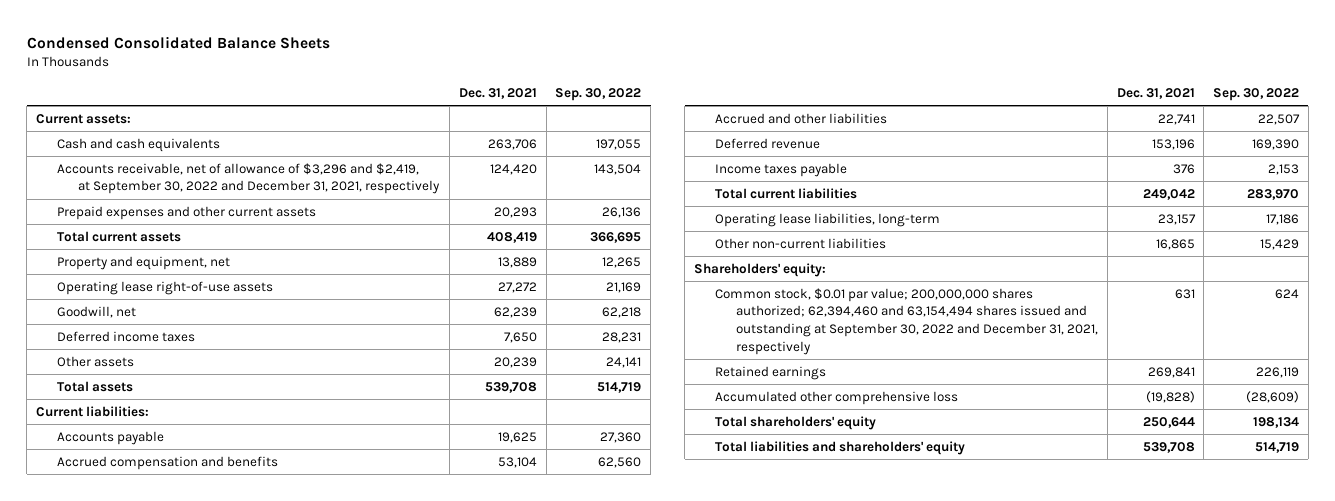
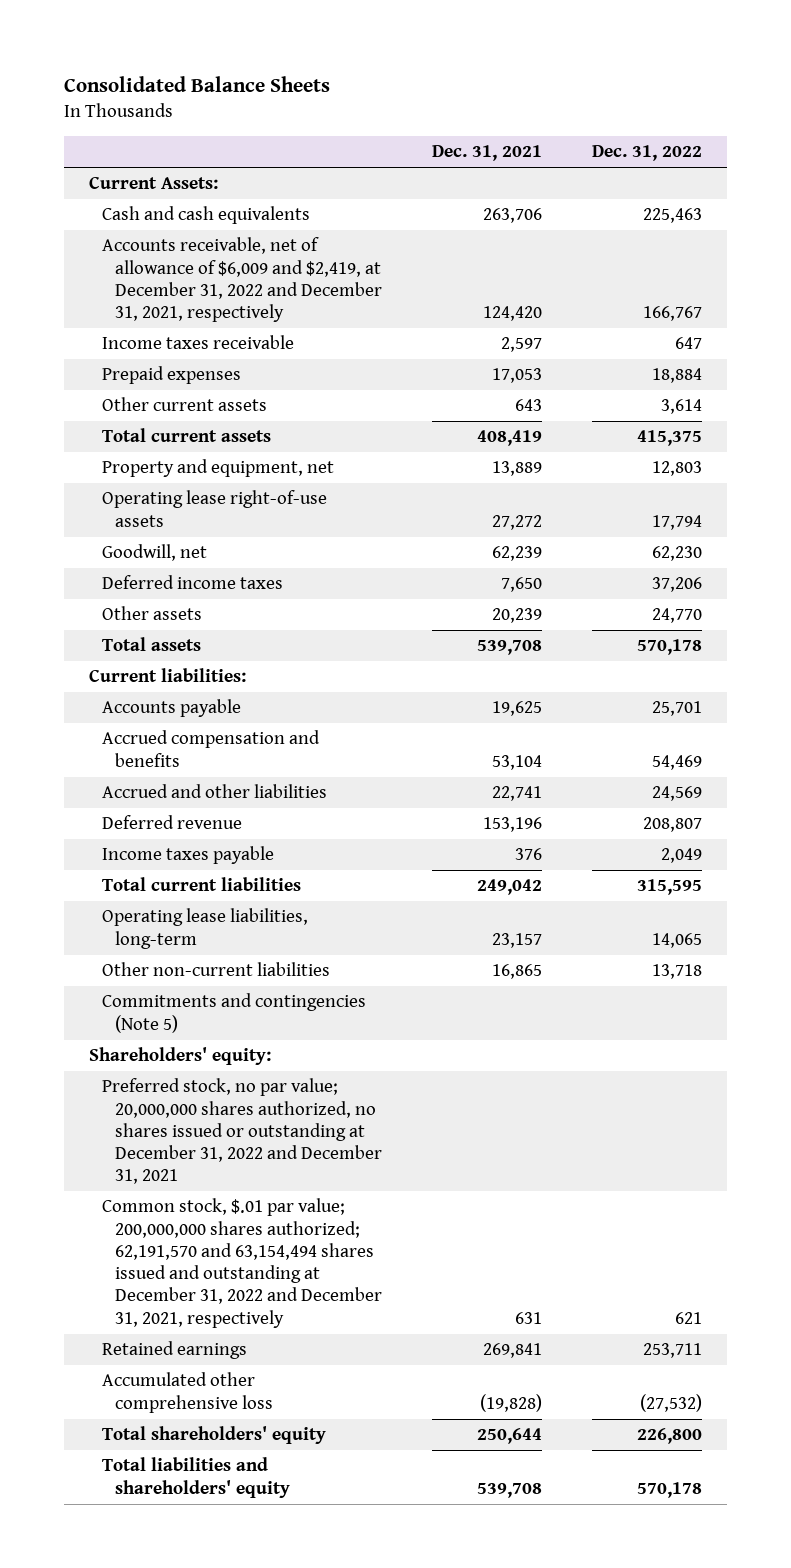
- Condensed Consolidated Balance Sheets
+ Consolidated Balance Sheets
- | Dec. 31, 2021 | Sep. 30, 2022
+ | Dec. 31, 2021 | Dec. 31, 2022
- Current assets:
+ Current Assets:
- Accounts receivable, net of allowance of $3,296 and $2,419, at September 30, 2022 and December 31, 2021, respectively | 124,420 | 143,504
- Prepaid expenses and other current assets | 20,293 | 26,136
+ Accounts receivable, net of allowance of $6,009 and $2,419, at December 31, 2022 and December 31, 2021, respectively | 124,420 | 166,767
+ Income taxes receivable | 2,597 | 647
+ Prepaid expenses | 17,053 | 18,884
+ Other current assets | 643 | 3,614
+ Commitments and contingencies (Note 5)
- Common stock, $0.01 par value; 200,000,000 shares authorized; 62,394,460 and 63,154,494 shares issued and outstanding at September 30, 2022 and December 31, 2021, respectively | 631 | 624
+ Preferred stock, no par value; 20,000,000 shares authorized, no shares issued or outstanding at December 31, 2022 and December 31, 2021
+ Common stock, $.01 par value; 200,000,000 shares authorized; 62,191,570 and 63,154,494 shares issued and outstanding at December 31, 2022 and December 31, 2021, respectively | 631 | 621

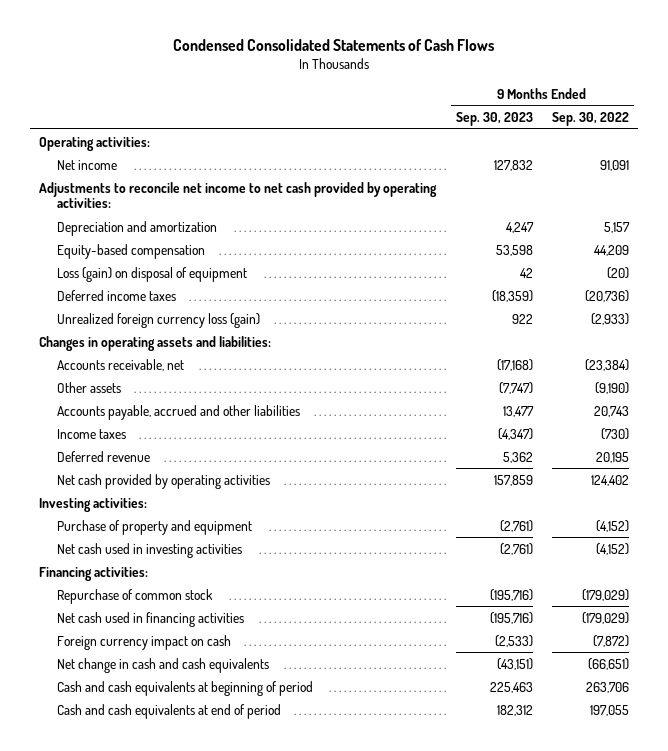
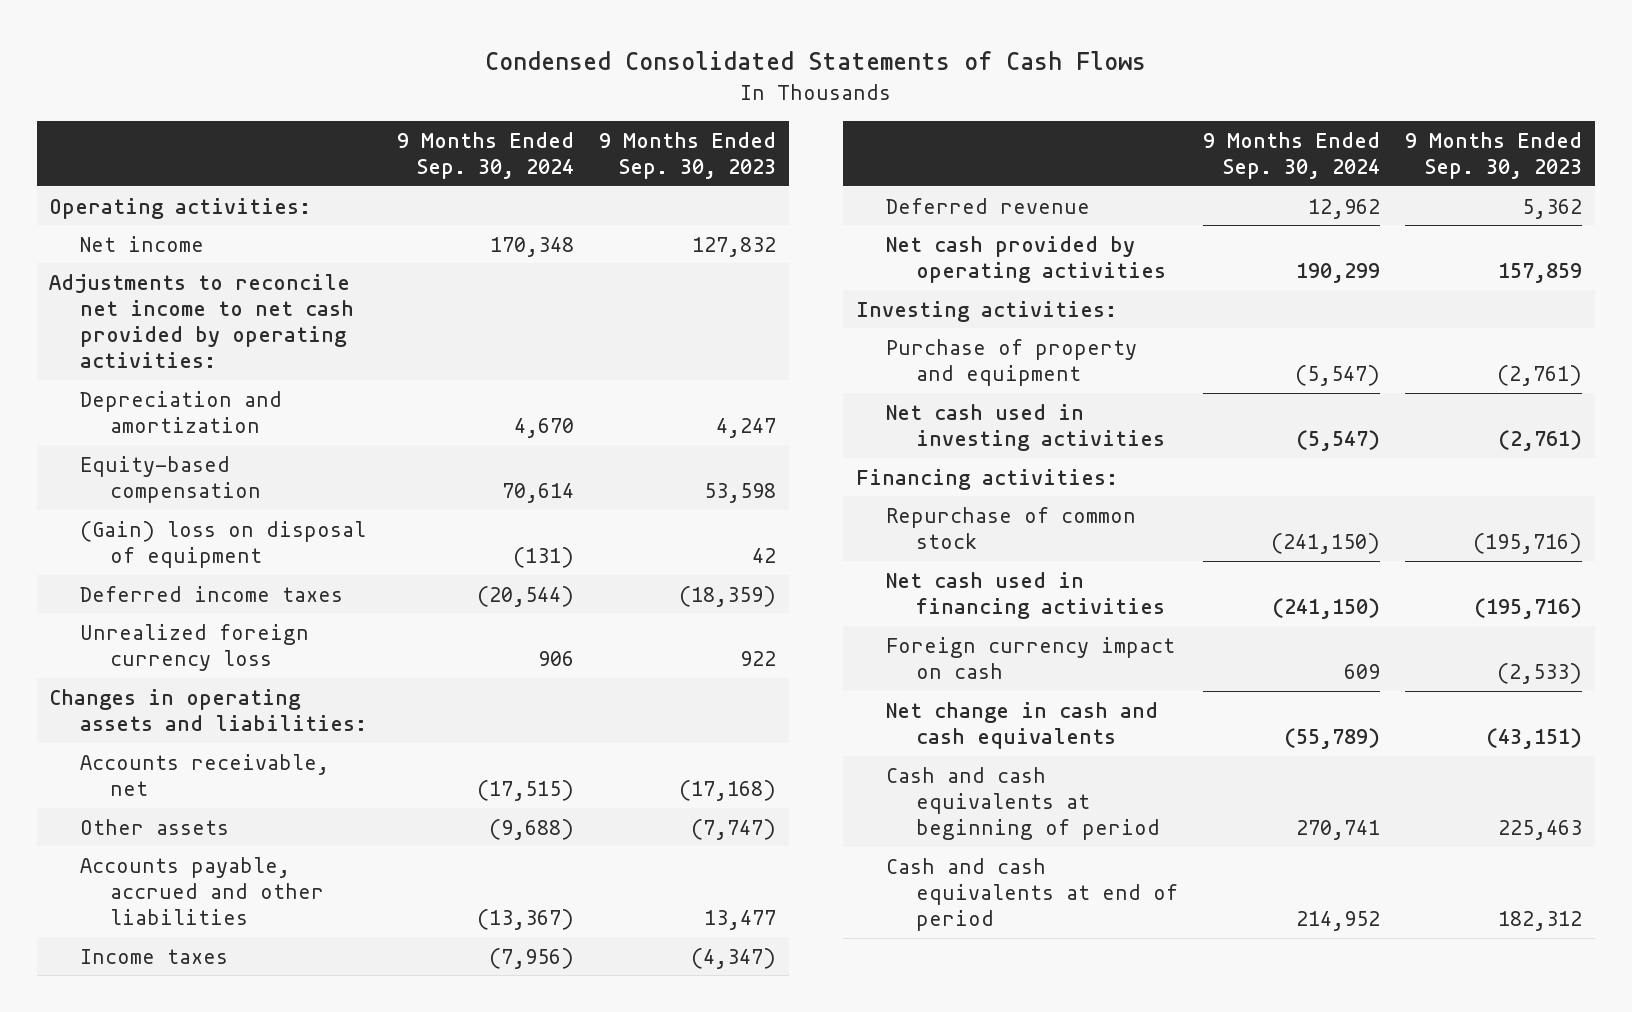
- | 9 Months Ended Sep. 30, 2023 | 9 Months Ended Sep. 30, 2022
+ | 9 Months Ended Sep. 30, 2024 | 9 Months Ended Sep. 30, 2023
- Loss (gain) on disposal of equipment | 42 | (20)
+ (Gain) loss on disposal of equipment | (131) | 42
- Unrealized foreign currency loss (gain) | 922 | (2,933)
+ Unrealized foreign currency loss | 906 | 922

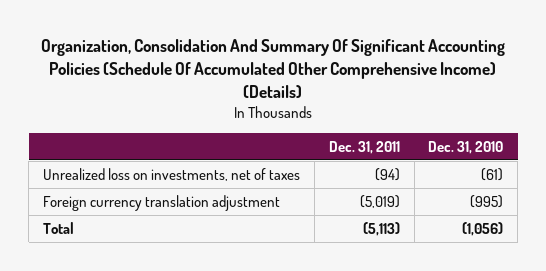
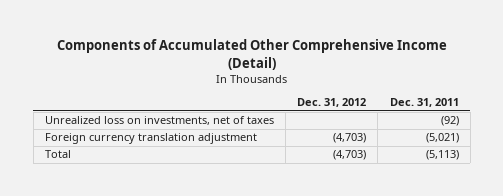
- Organization, Consolidation And Summary Of Significant Accounting Policies (Schedule Of Accumulated Other Comprehensive Income) (Details)
+ Components of Accumulated Other Comprehensive Income (Detail)
- | Dec. 31, 2011 | Dec. 31, 2010
+ | Dec. 31, 2012 | Dec. 31, 2011
- Unrealized loss on investments, net of taxes | (94) | (61)
- Foreign currency translation adjustment | (5,019) | (995)
+ Unrealized loss on investments, net of taxes | | (92)
+ Foreign currency translation adjustment | (4,703) | (5,021)

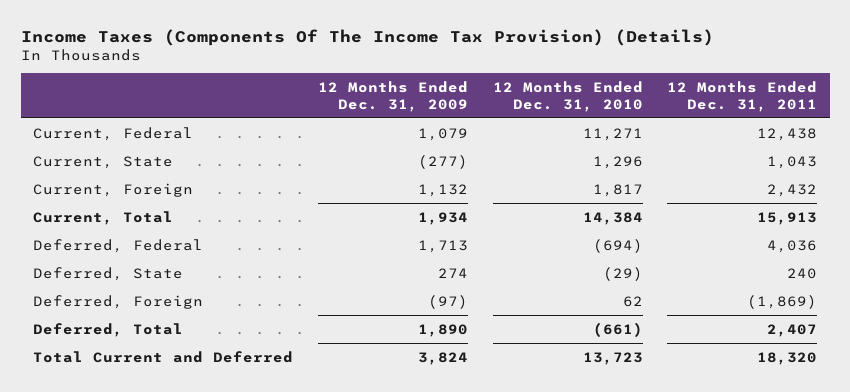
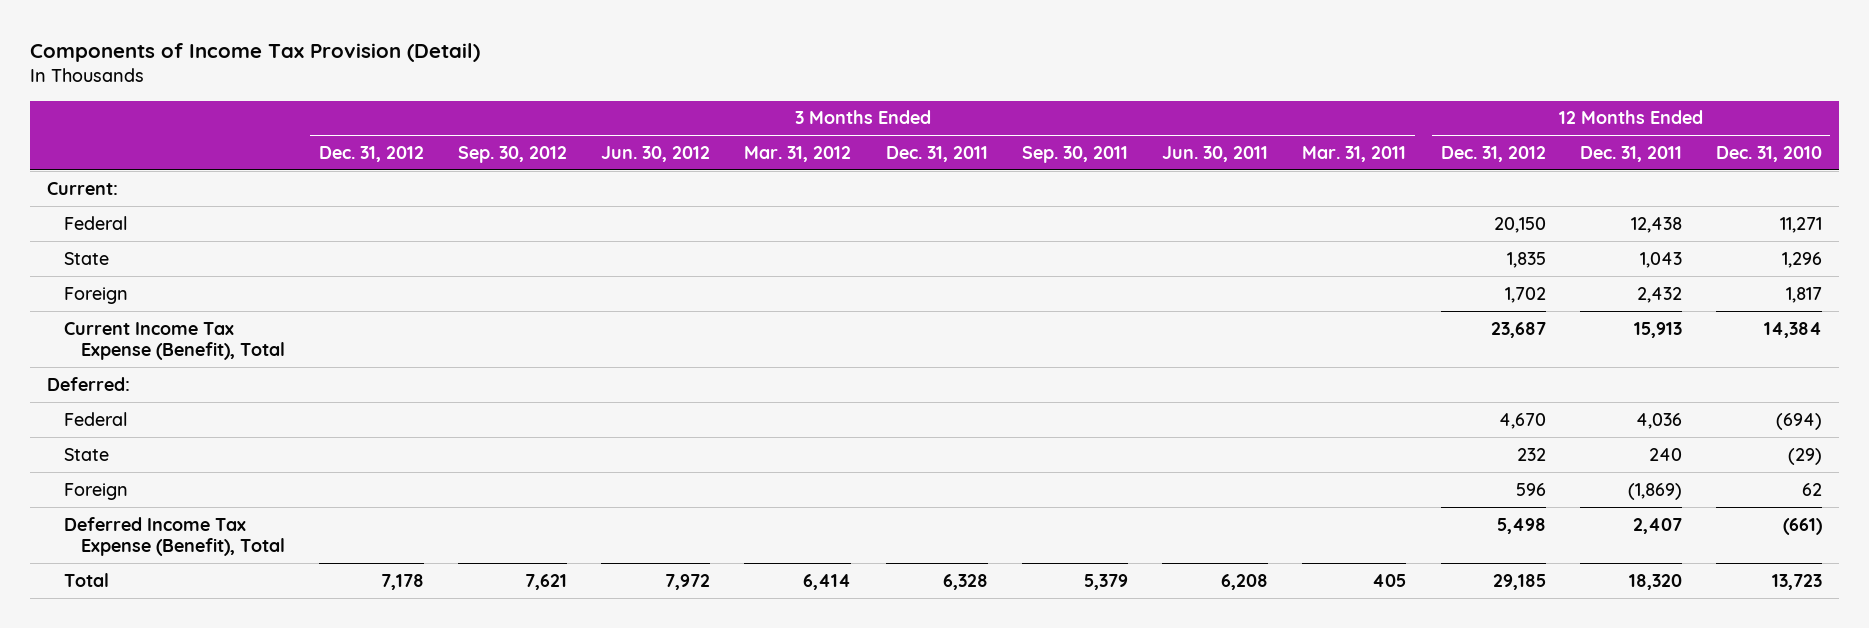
- Income Taxes (Components Of The Income Tax Provision) (Details)
+ Components of Income Tax Provision (Detail)
- | 12 Months Ended Dec. 31, 2009 | 12 Months Ended Dec. 31, 2010 | 12 Months Ended Dec. 31, 2011
+ | 3 Months Ended Dec. 31, 2012 | 3 Months Ended Sep. 30, 2012 | 3 Months Ended Jun. 30, 2012 | 3 Months Ended Mar. 31, 2012 | 3 Months Ended Dec. 31, 2011 | 3 Months Ended Sep. 30, 2011 | 3 Months Ended Jun. 30, 2011 | 3 Months Ended Mar. 31, 2011 | 12 Months Ended Dec. 31, 2012 | 12 Months Ended Dec. 31, 2011 | 12 Months Ended Dec. 31, 2010
- Current, Federal | 1,079 | 11,271 | 12,438
- Current, State | (277) | 1,296 | 1,043
- Current, Foreign | 1,132 | 1,817 | 2,432
- Current, Total | 1,934 | 14,384 | 15,913
- Deferred, Federal | 1,713 | (694) | 4,036
- Deferred, State | 274 | (29) | 240
- Deferred, Foreign | (97) | 62 | (1,869)
- Deferred, Total | 1,890 | (661) | 2,407
- Total Current and Deferred | 3,824 | 13,723 | 18,320
+ Current:
+ Federal | | | | | | | | | 20,150 | 12,438 | 11,271
+ State | | | | | | | | | 1,835 | 1,043 | 1,296
+ Foreign | | | | | | | | | 1,702 | 2,432 | 1,817
+ Current Income Tax Expense (Benefit), Total | | | | | | | | | 23,687 | 15,913 | 14,384
+ Deferred:
+ Federal | | | | | | | | | 4,670 | 4,036 | (694)
+ State | | | | | | | | | 232 | 240 | (29)
+ Foreign | | | | | | | | | 596 | (1,869) | 62
+ Deferred Income Tax Expense (Benefit), Total | | | | | | | | | 5,498 | 2,407 | (661)
+ Total | 7,178 | 7,621 | 7,972 | 6,414 | 6,328 | 5,379 | 6,208 | 405 | 29,185 | 18,320 | 13,723

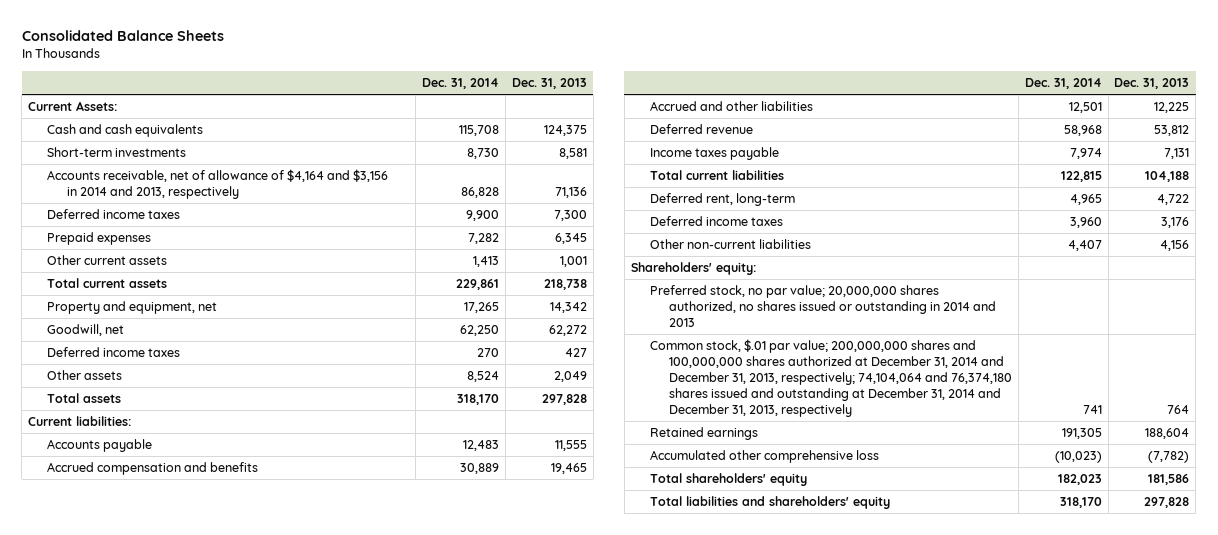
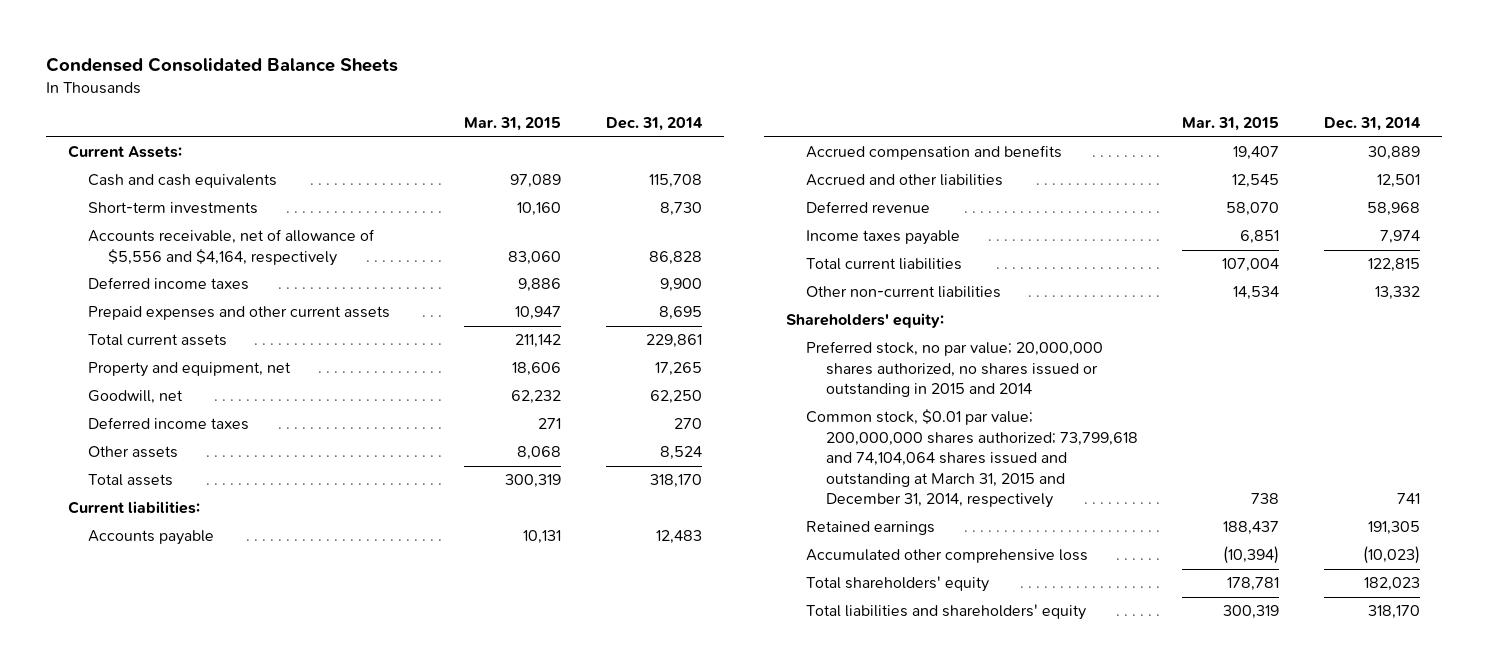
- Consolidated Balance Sheets
+ Condensed Consolidated Balance Sheets
- | Dec. 31, 2014 | Dec. 31, 2013
+ | Mar. 31, 2015 | Dec. 31, 2014
- Accounts receivable, net of allowance of $4,164 and $3,156 in 2014 and 2013, respectively | 86,828 | 71,136
+ Accounts receivable, net of allowance of $5,556 and $4,164, respectively | 83,060 | 86,828
- Prepaid expenses | 7,282 | 6,345
- Other current assets | 1,413 | 1,001
+ Prepaid expenses and other current assets | 10,947 | 8,695
- Deferred rent, long-term | 4,965 | 4,722
- Deferred income taxes | 3,960 | 3,176
- Other non-current liabilities | 4,407 | 4,156
+ Other non-current liabilities | 14,534 | 13,332
- Preferred stock, no par value; 20,000,000 shares authorized, no shares issued or outstanding in 2014 and 2013
- Common stock, $.01 par value; 200,000,000 shares and 100,000,000 shares authorized at December 31, 2014 and December 31, 2013, respectively; 74,104,064 and 76,374,180 shares issued and outstanding at December 31, 2014 and December 31, 2013, respectively | 741 | 764
+ Preferred stock, no par value; 20,000,000 shares authorized, no shares issued or outstanding in 2015 and 2014
+ Common stock, $0.01 par value; 200,000,000 shares authorized; 73,799,618 and 74,104,064 shares issued and outstanding at March 31, 2015 and December 31, 2014, respectively | 738 | 741

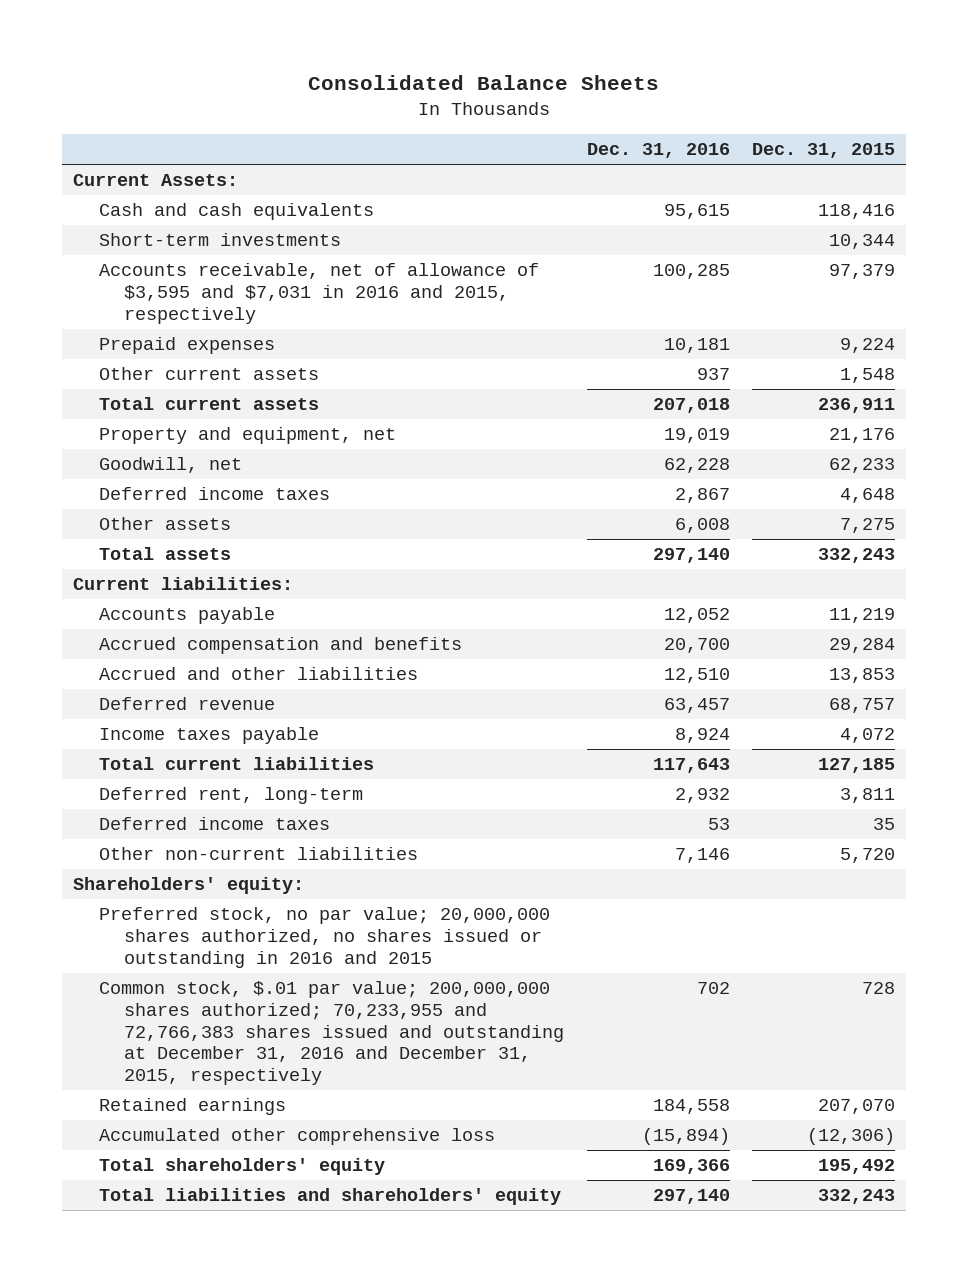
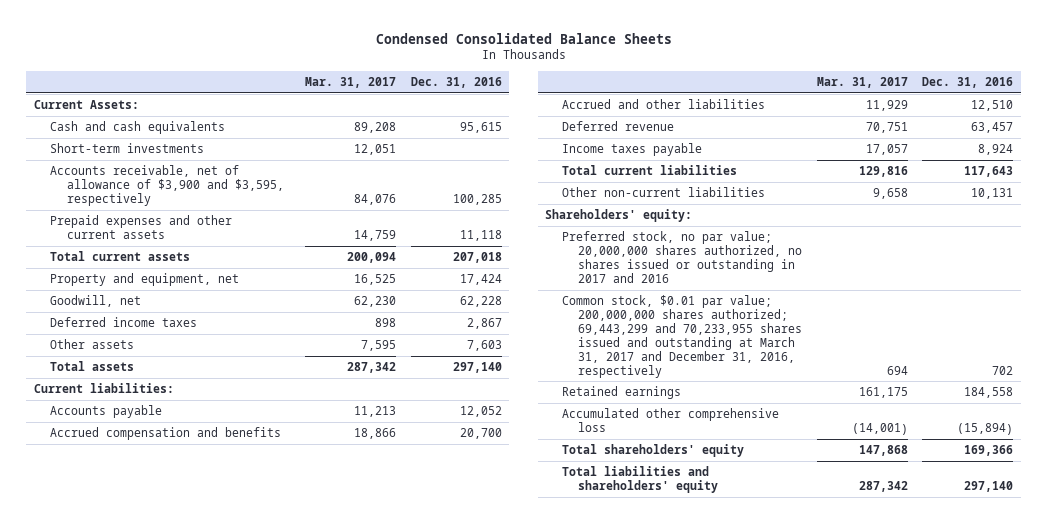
- Consolidated Balance Sheets
+ Condensed Consolidated Balance Sheets
- | Dec. 31, 2016 | Dec. 31, 2015
+ | Mar. 31, 2017 | Dec. 31, 2016
- Accounts receivable, net of allowance of $3,595 and $7,031 in 2016 and 2015, respectively | 100,285 | 97,379
- Prepaid expenses | 10,181 | 9,224
- Other current assets | 937 | 1,548
+ Accounts receivable, net of allowance of $3,900 and $3,595, respectively | 84,076 | 100,285
+ Prepaid expenses and other current assets | 14,759 | 11,118
- Property and equipment, net | 19,019 | 21,176
+ Property and equipment, net | 16,525 | 17,424
- Other assets | 6,008 | 7,275
+ Other assets | 7,595 | 7,603
- Deferred rent, long-term | 2,932 | 3,811
- Deferred income taxes | 53 | 35
- Other non-current liabilities | 7,146 | 5,720
+ Other non-current liabilities | 9,658 | 10,131
- Preferred stock, no par value; 20,000,000 shares authorized, no shares issued or outstanding in 2016 and 2015
- Common stock, $.01 par value; 200,000,000 shares authorized; 70,233,955 and 72,766,383 shares issued and outstanding at December 31, 2016 and December 31, 2015, respectively | 702 | 728
+ Preferred stock, no par value; 20,000,000 shares authorized, no shares issued or outstanding in 2017 and 2016
+ Common stock, $0.01 par value; 200,000,000 shares authorized; 69,443,299 and 70,233,955 shares issued and outstanding at March 31, 2017 and December 31, 2016, respectively | 694 | 702

